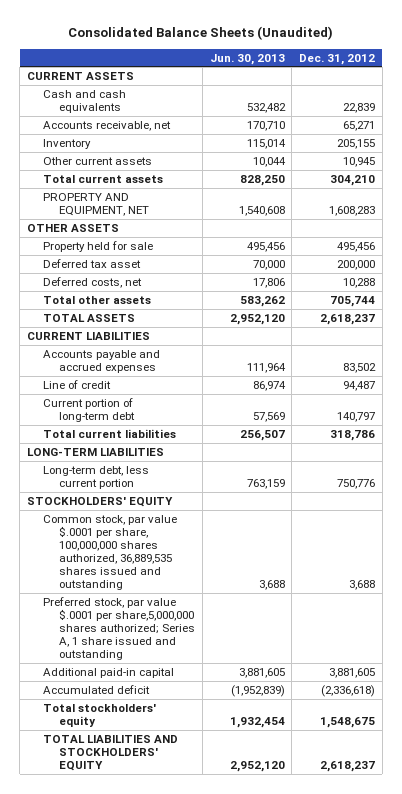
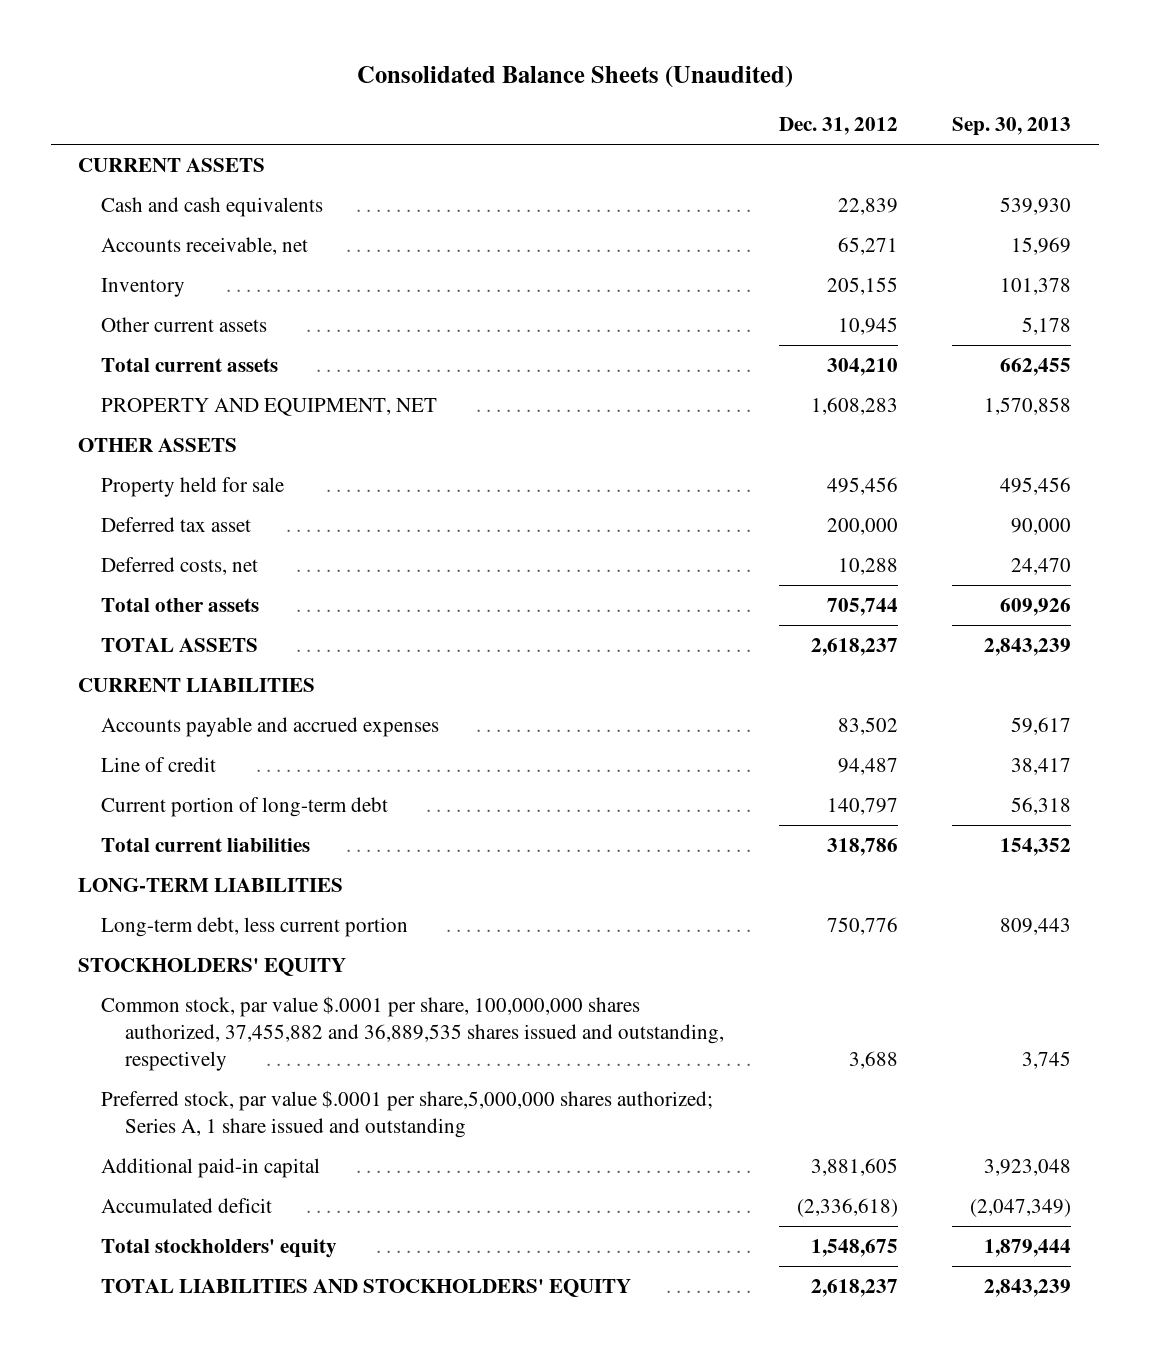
- | Jun. 30, 2013 | Dec. 31, 2012
+ | Dec. 31, 2012 | Sep. 30, 2013
- Common stock, par value $.0001 per share, 100,000,000 shares authorized, 36,889,535 shares issued and outstanding | 3,688 | 3,688
+ Common stock, par value $.0001 per share, 100,000,000 shares authorized, 37,455,882 and 36,889,535 shares issued and outstanding, respectively | 3,688 | 3,745

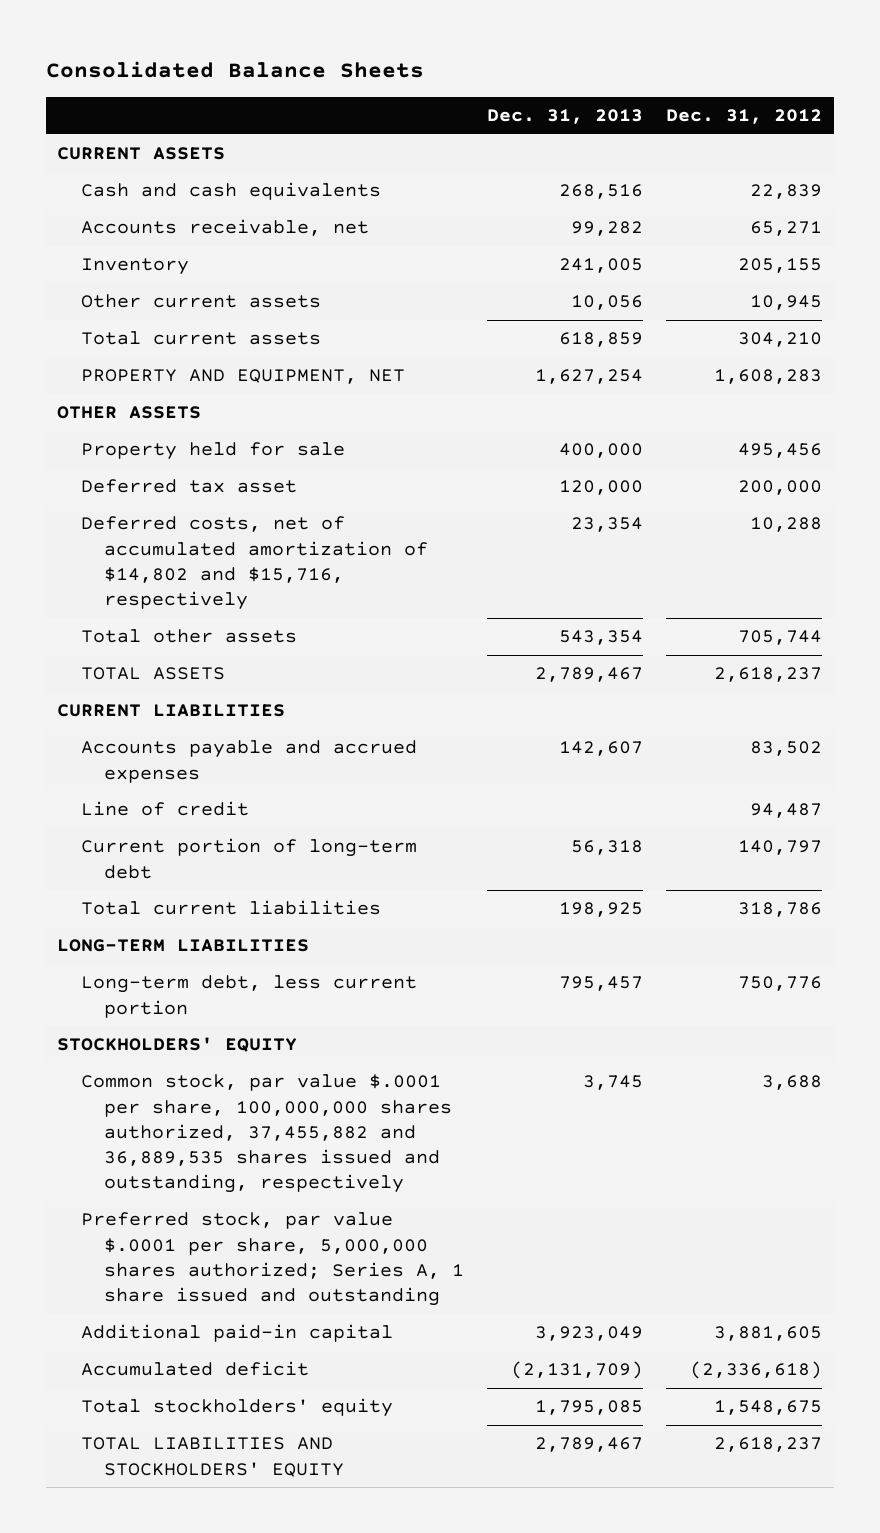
- Consolidated Balance Sheets (Unaudited)
+ Consolidated Balance Sheets
- | Dec. 31, 2012 | Sep. 30, 2013
+ | Dec. 31, 2013 | Dec. 31, 2012
- Deferred costs, net | 10,288 | 24,470
+ Deferred costs, net of accumulated amortization of $14,802 and $15,716, respectively | 23,354 | 10,288
- Preferred stock, par value $.0001 per share,5,000,000 shares authorized; Series A, 1 share issued and outstanding
+ Preferred stock, par value $.0001 per share, 5,000,000 shares authorized; Series A, 1 share issued and outstanding

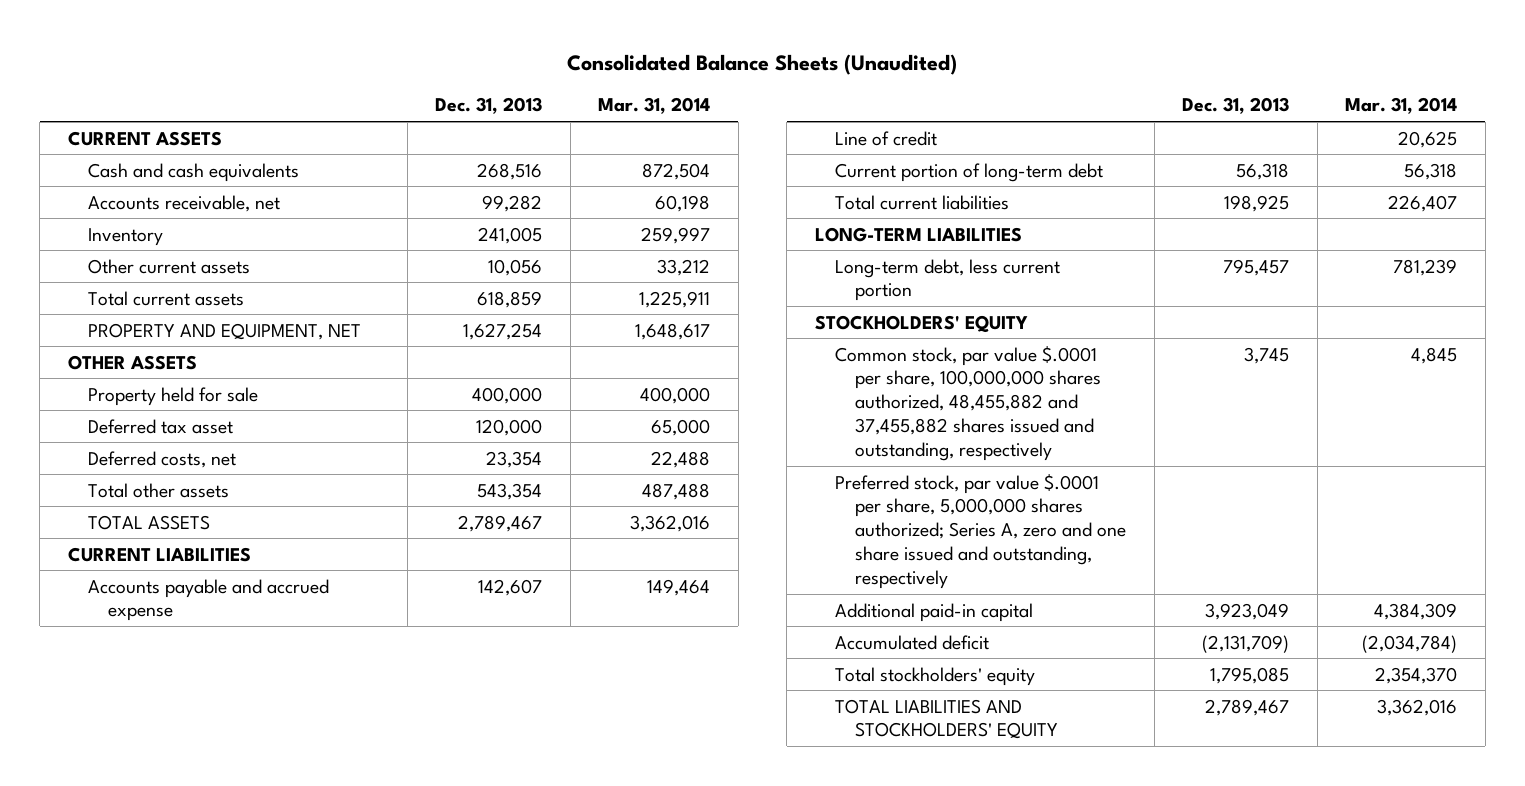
- Consolidated Balance Sheets
+ Consolidated Balance Sheets (Unaudited)
- | Dec. 31, 2013 | Dec. 31, 2012
+ | Dec. 31, 2013 | Mar. 31, 2014
- Deferred costs, net of accumulated amortization of $14,802 and $15,716, respectively | 23,354 | 10,288
+ Deferred costs, net | 23,354 | 22,488
- Accounts payable and accrued expenses | 142,607 | 83,502
+ Accounts payable and accrued expense | 142,607 | 149,464
- Common stock, par value $.0001 per share, 100,000,000 shares authorized, 37,455,882 and 36,889,535 shares issued and outstanding, respectively | 3,745 | 3,688
- Preferred stock, par value $.0001 per share, 5,000,000 shares authorized; Series A, 1 share issued and outstanding
+ Common stock, par value $.0001 per share, 100,000,000 shares authorized, 48,455,882 and 37,455,882 shares issued and outstanding, respectively | 3,745 | 4,845
+ Preferred stock, par value $.0001 per share, 5,000,000 shares authorized; Series A, zero and one share issued and outstanding, respectively

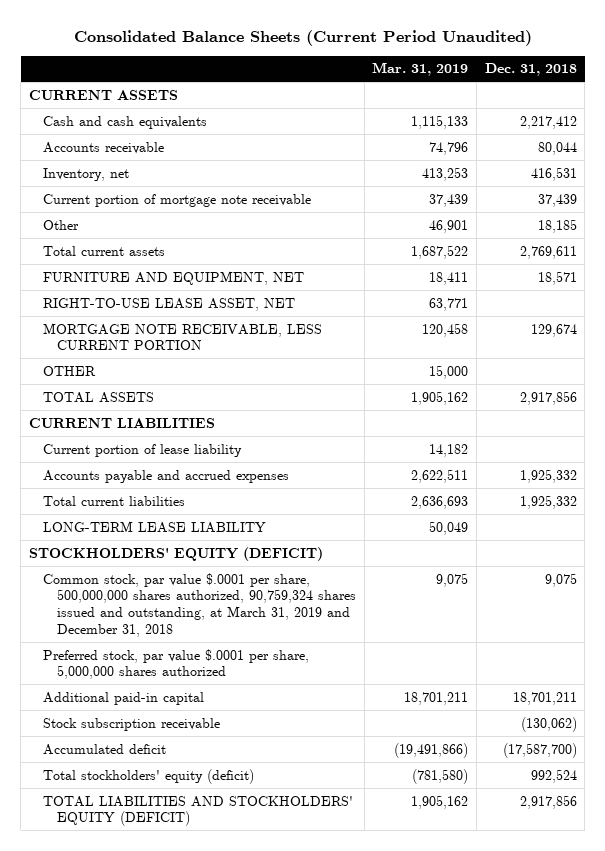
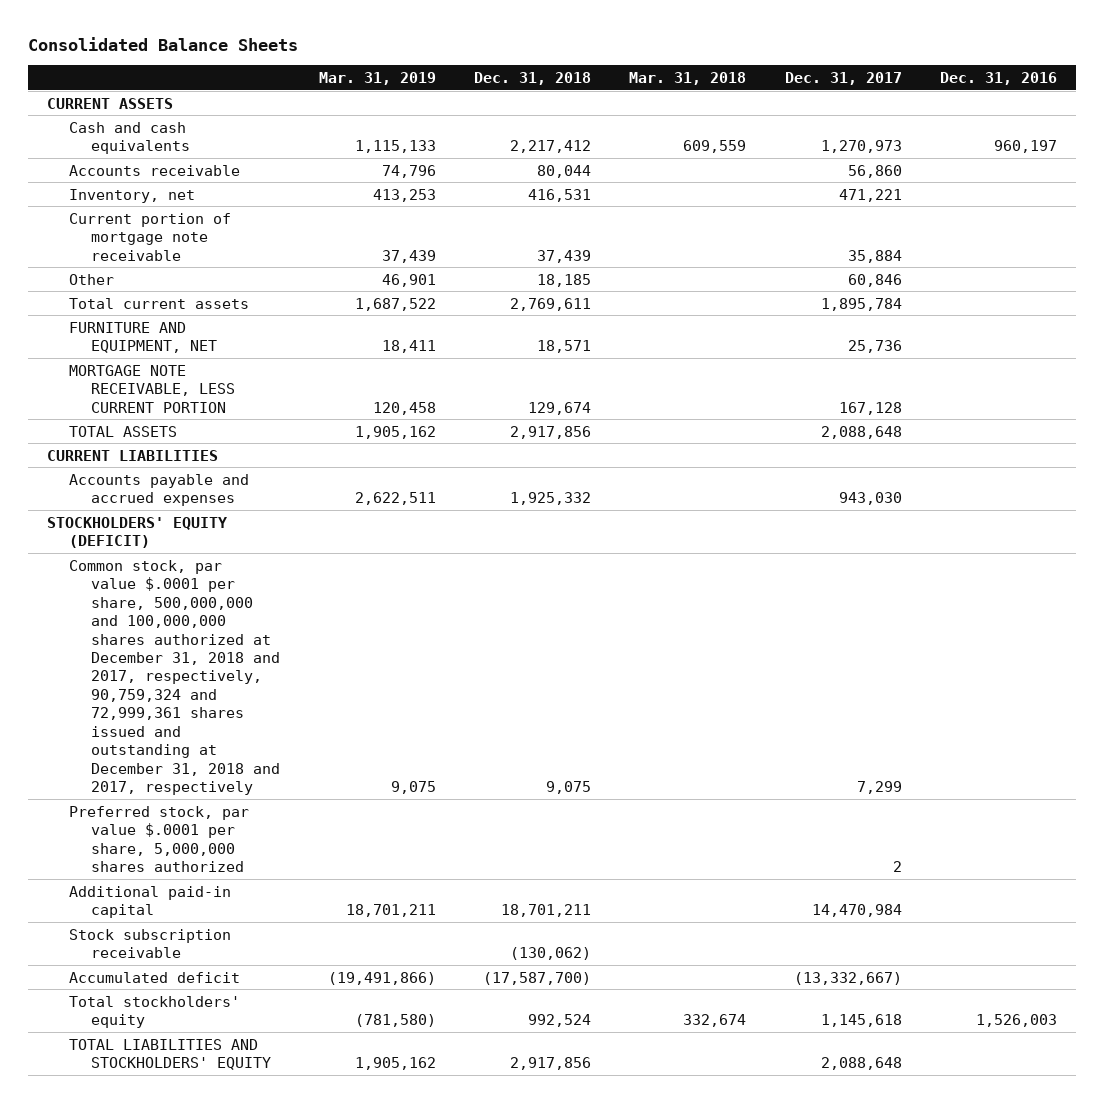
- Consolidated Balance Sheets (Current Period Unaudited)
+ Consolidated Balance Sheets
- | Mar. 31, 2019 | Dec. 31, 2018
+ | Mar. 31, 2019 | Dec. 31, 2018 | Mar. 31, 2018 | Dec. 31, 2017 | Dec. 31, 2016
- RIGHT-TO-USE LEASE ASSET, NET | 63,771 |
- OTHER | 15,000 |
- Current portion of lease liability | 14,182 |
- Total current liabilities | 2,636,693 | 1,925,332
- LONG-TERM LEASE LIABILITY | 50,049 |
- Common stock, par value $.0001 per share, 500,000,000 shares authorized, 90,759,324 shares issued and outstanding, at March 31, 2019 and December 31, 2018 | 9,075 | 9,075
+ Common stock, par value $.0001 per share, 500,000,000 and 100,000,000 shares authorized at December 31, 2018 and 2017, respectively, 90,759,324 and 72,999,361 shares issued and outstanding at December 31, 2018 and 2017, respectively | 9,075 | 9,075 | | 7,299 |
- Total stockholders' equity (deficit) | (781,580) | 992,524
- TOTAL LIABILITIES AND STOCKHOLDERS' EQUITY (DEFICIT) | 1,905,162 | 2,917,856
+ Total stockholders' equity | (781,580) | 992,524 | 332,674 | 1,145,618 | 1,526,003
+ TOTAL LIABILITIES AND STOCKHOLDERS' EQUITY | 1,905,162 | 2,917,856 | | 2,088,648 |

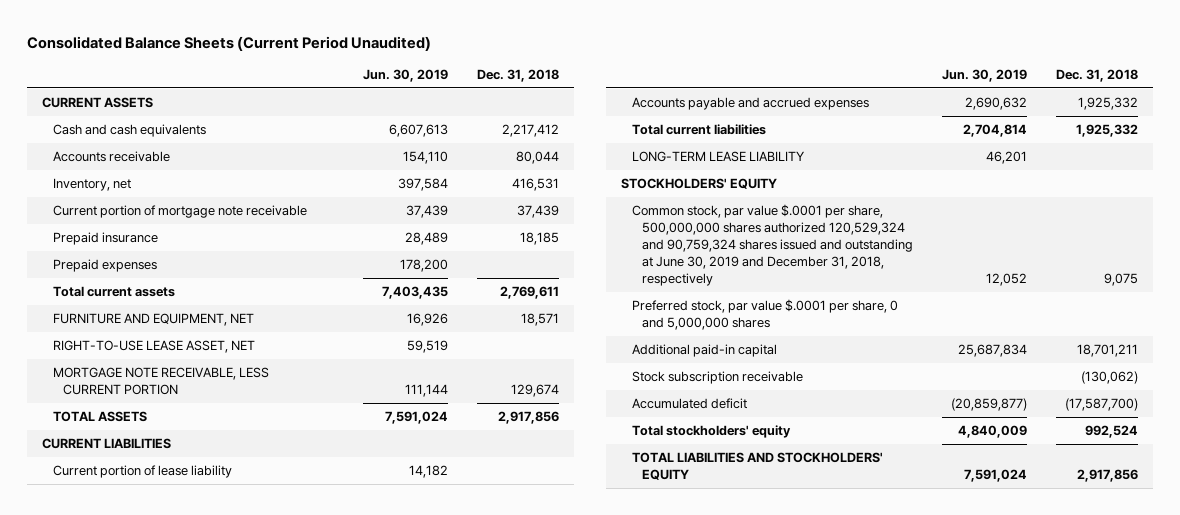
- Consolidated Balance Sheets
+ Consolidated Balance Sheets (Current Period Unaudited)
- | Mar. 31, 2019 | Dec. 31, 2018 | Mar. 31, 2018 | Dec. 31, 2017 | Dec. 31, 2016
+ | Jun. 30, 2019 | Dec. 31, 2018
- Other | 46,901 | 18,185 | | 60,846 |
+ Prepaid insurance | 28,489 | 18,185
+ Prepaid expenses | 178,200 |
+ RIGHT-TO-USE LEASE ASSET, NET | 59,519 |
+ Current portion of lease liability | 14,182 |
- STOCKHOLDERS' EQUITY (DEFICIT)
- Common stock, par value $.0001 per share, 500,000,000 and 100,000,000 shares authorized at December 31, 2018 and 2017, respectively, 90,759,324 and 72,999,361 shares issued and outstanding at December 31, 2018 and 2017, respectively | 9,075 | 9,075 | | 7,299 |
- Preferred stock, par value $.0001 per share, 5,000,000 shares authorized | | | | 2 |
+ Total current liabilities | 2,704,814 | 1,925,332
+ LONG-TERM LEASE LIABILITY | 46,201 |
+ STOCKHOLDERS' EQUITY
+ Common stock, par value $.0001 per share, 500,000,000 shares authorized 120,529,324 and 90,759,324 shares issued and outstanding at June 30, 2019 and December 31, 2018, respectively | 12,052 | 9,075
+ Preferred stock, par value $.0001 per share, 0 and 5,000,000 shares

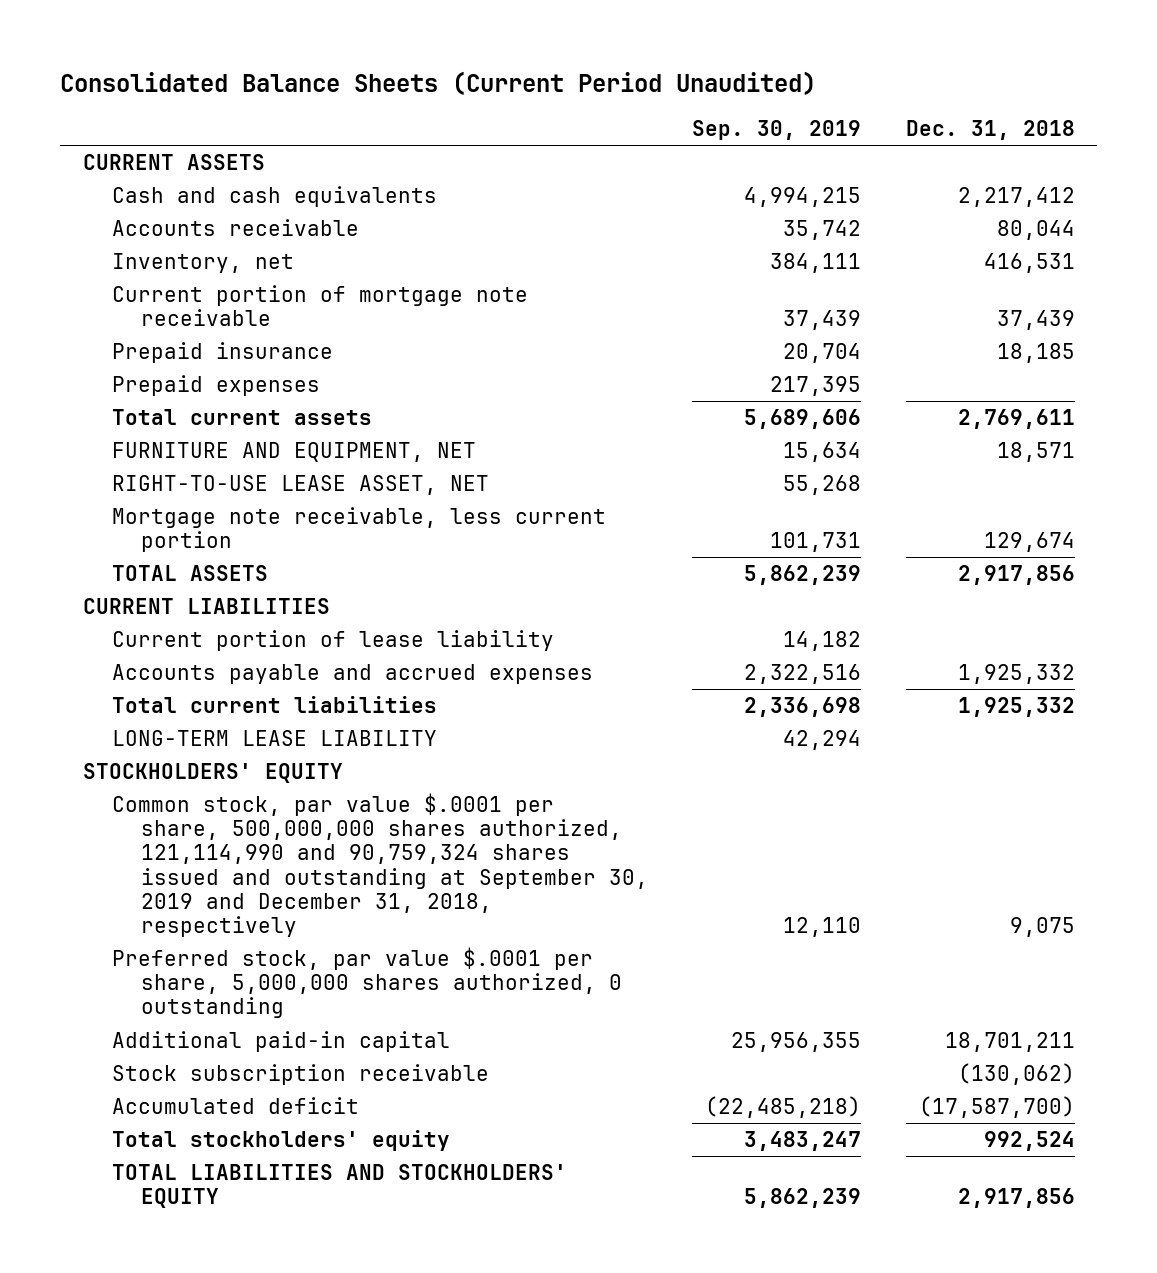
- | Jun. 30, 2019 | Dec. 31, 2018
+ | Sep. 30, 2019 | Dec. 31, 2018
- MORTGAGE NOTE RECEIVABLE, LESS CURRENT PORTION | 111,144 | 129,674
+ Mortgage note receivable, less current portion | 101,731 | 129,674
- Common stock, par value $.0001 per share, 500,000,000 shares authorized 120,529,324 and 90,759,324 shares issued and outstanding at June 30, 2019 and December 31, 2018, respectively | 12,052 | 9,075
- Preferred stock, par value $.0001 per share, 0 and 5,000,000 shares
+ Common stock, par value $.0001 per share, 500,000,000 shares authorized, 121,114,990 and 90,759,324 shares issued and outstanding at September 30, 2019 and December 31, 2018, respectively | 12,110 | 9,075
+ Preferred stock, par value $.0001 per share, 5,000,000 shares authorized, 0 outstanding

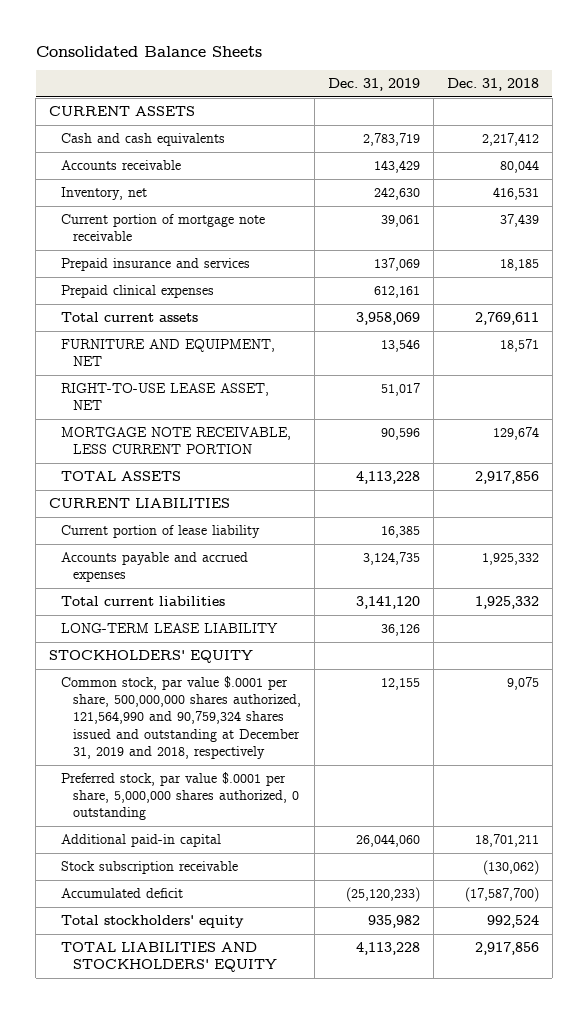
- Consolidated Balance Sheets (Current Period Unaudited)
+ Consolidated Balance Sheets
- | Sep. 30, 2019 | Dec. 31, 2018
+ | Dec. 31, 2019 | Dec. 31, 2018
- Prepaid insurance | 20,704 | 18,185
- Prepaid expenses | 217,395 |
+ Prepaid insurance and services | 137,069 | 18,185
+ Prepaid clinical expenses | 612,161 |
- Mortgage note receivable, less current portion | 101,731 | 129,674
+ MORTGAGE NOTE RECEIVABLE, LESS CURRENT PORTION | 90,596 | 129,674
- Common stock, par value $.0001 per share, 500,000,000 shares authorized, 121,114,990 and 90,759,324 shares issued and outstanding at September 30, 2019 and December 31, 2018, respectively | 12,110 | 9,075
+ Common stock, par value $.0001 per share, 500,000,000 shares authorized, 121,564,990 and 90,759,324 shares issued and outstanding at December 31, 2019 and 2018, respectively | 12,155 | 9,075

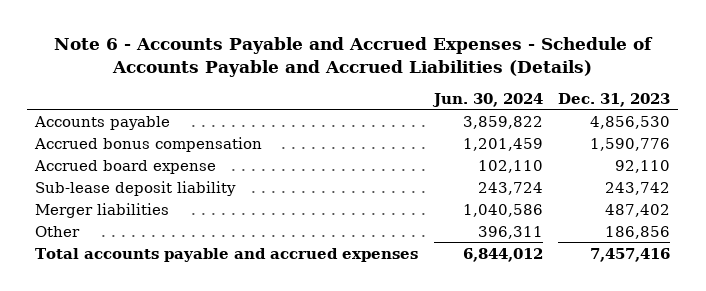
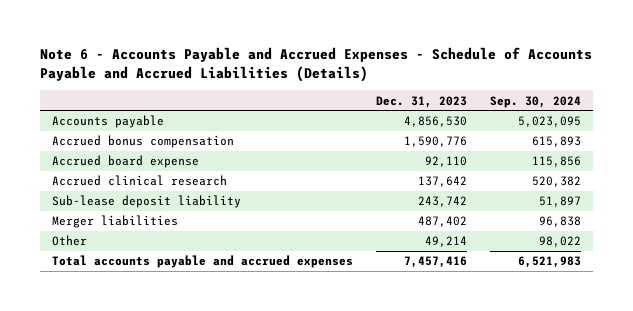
- | Jun. 30, 2024 | Dec. 31, 2023
+ | Dec. 31, 2023 | Sep. 30, 2024
+ Accrued clinical research | 137,642 | 520,382
- Other | 396,311 | 186,856
+ Other | 49,214 | 98,022

